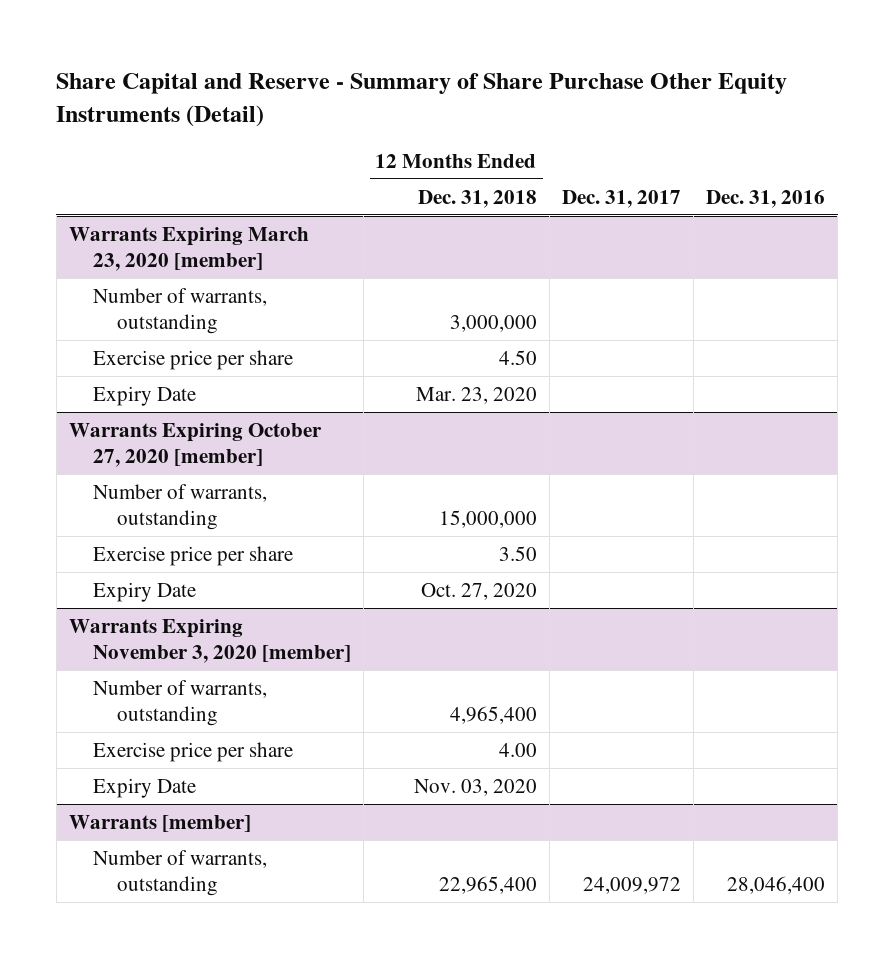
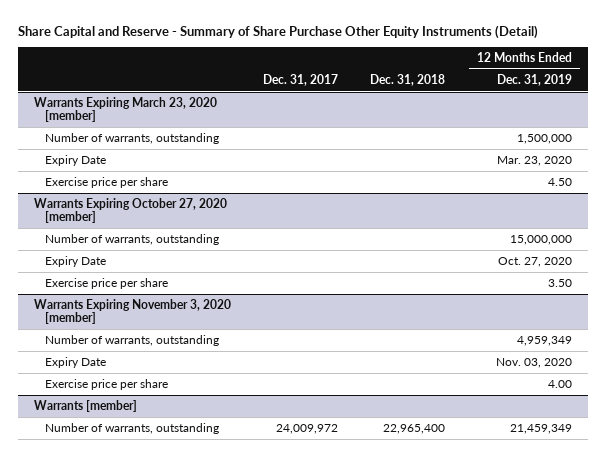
- | 12 Months Ended Dec. 31, 2018 | Dec. 31, 2017 | Dec. 31, 2016
+ | Dec. 31, 2017 | Dec. 31, 2018 | 12 Months Ended Dec. 31, 2019
@ Warrants Expiring March 23, 2020 [member]
moved down: Exercise price per share | | | 4.50
@ Warrants Expiring October 27, 2020 [member]
moved down: Exercise price per share | | | 3.50
@ Warrants Expiring November 3, 2020 [member]
moved down: Exercise price per share | | | 4.00

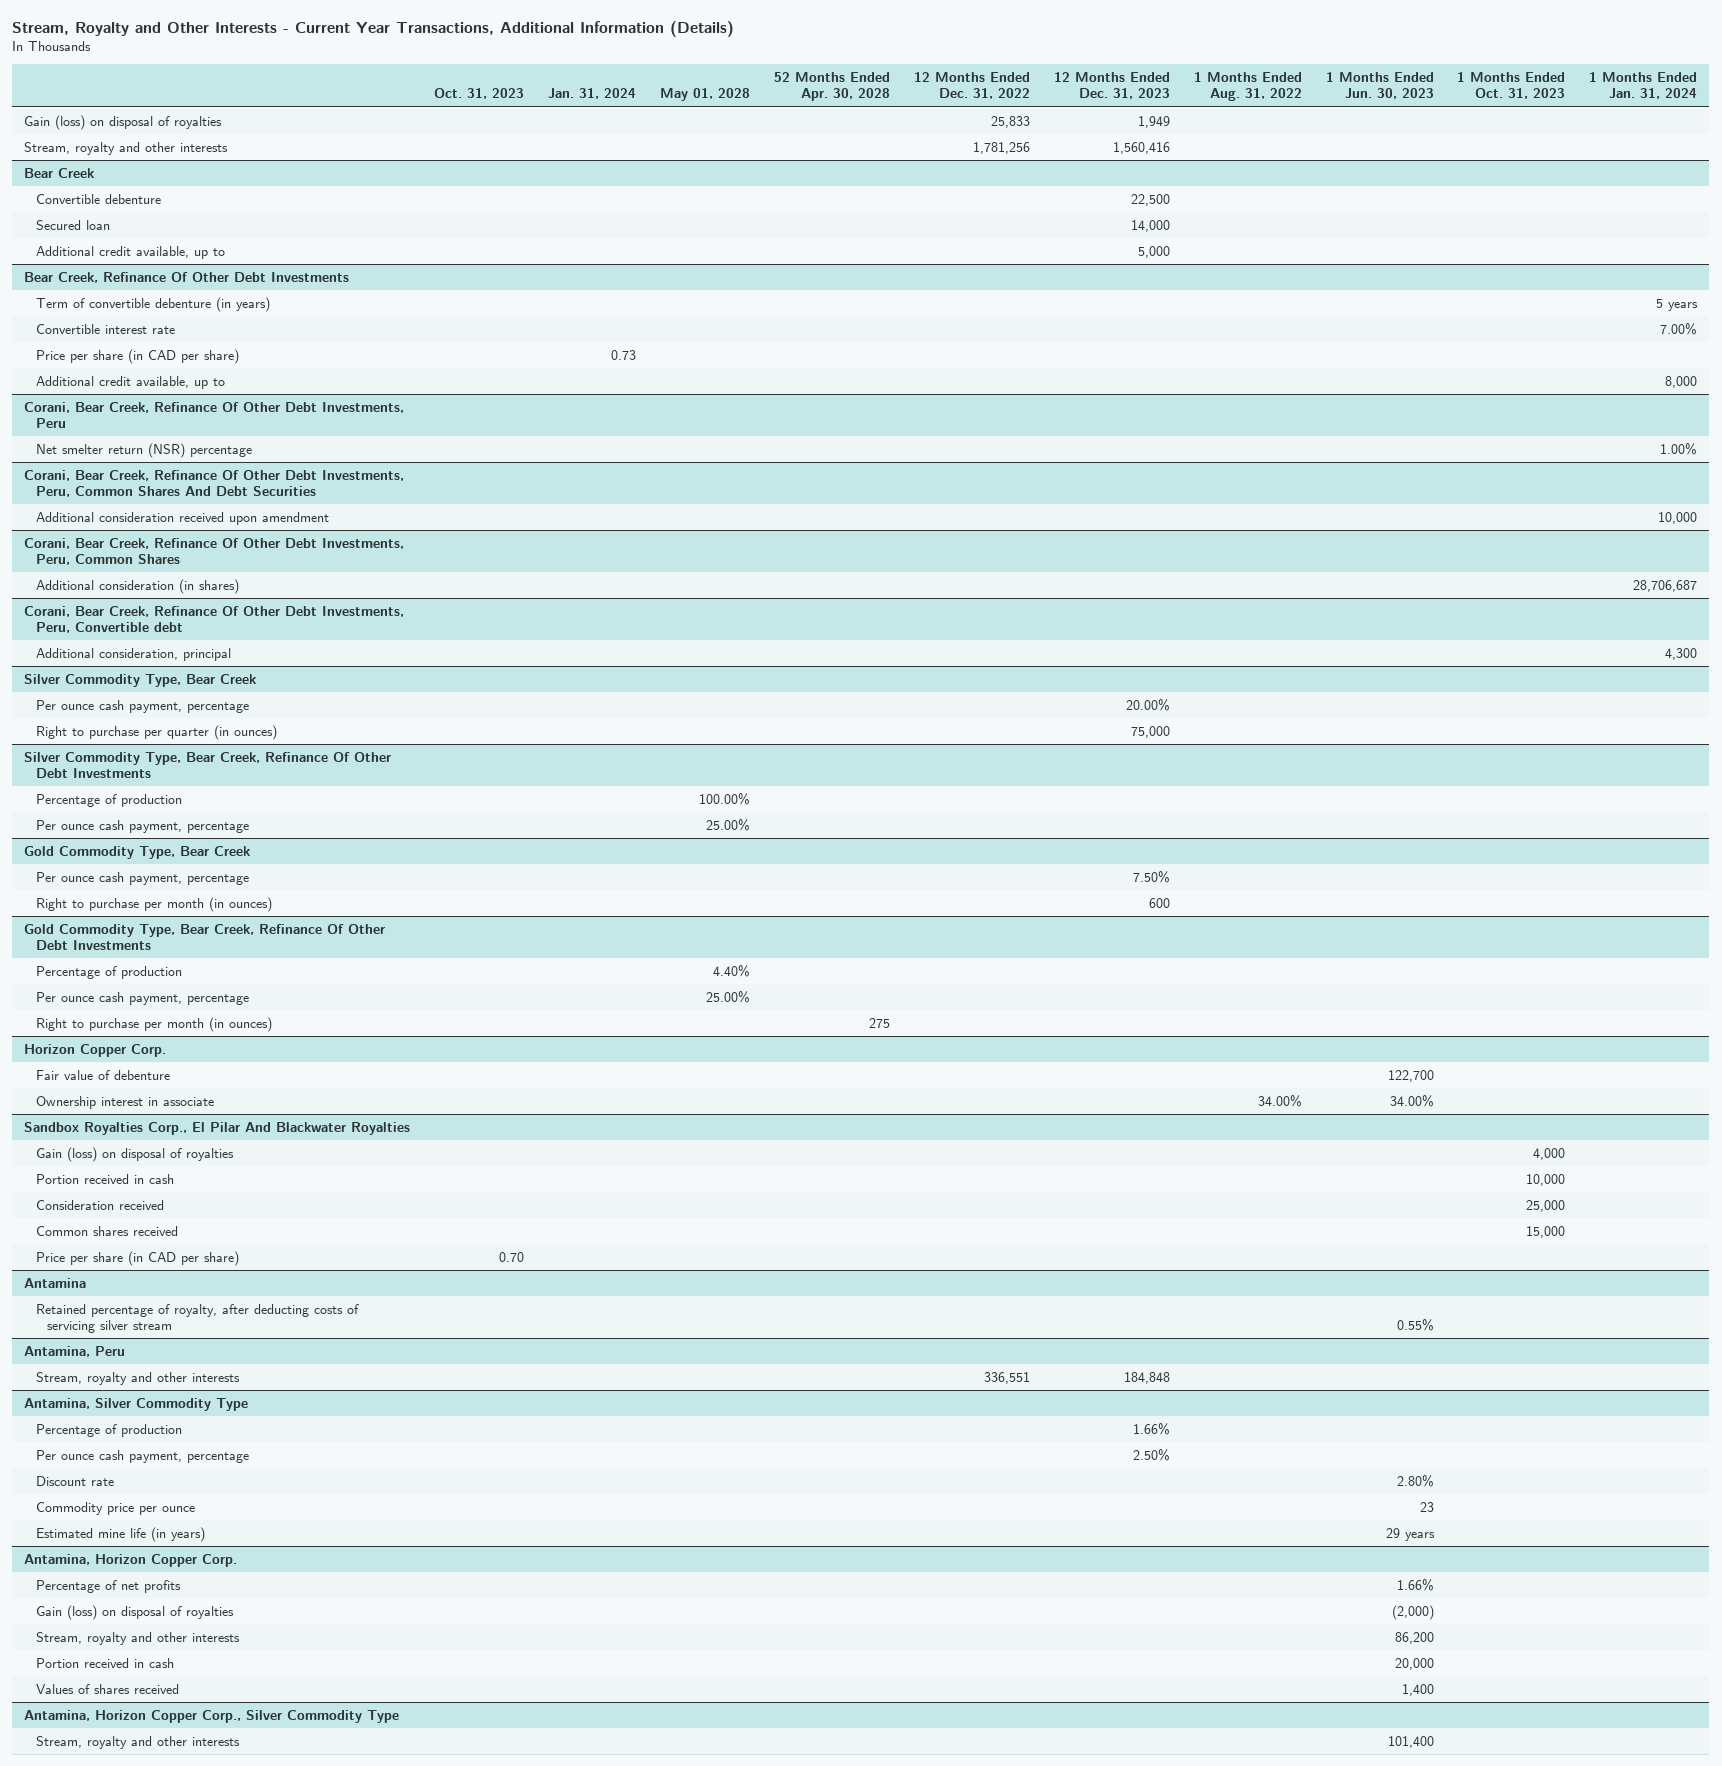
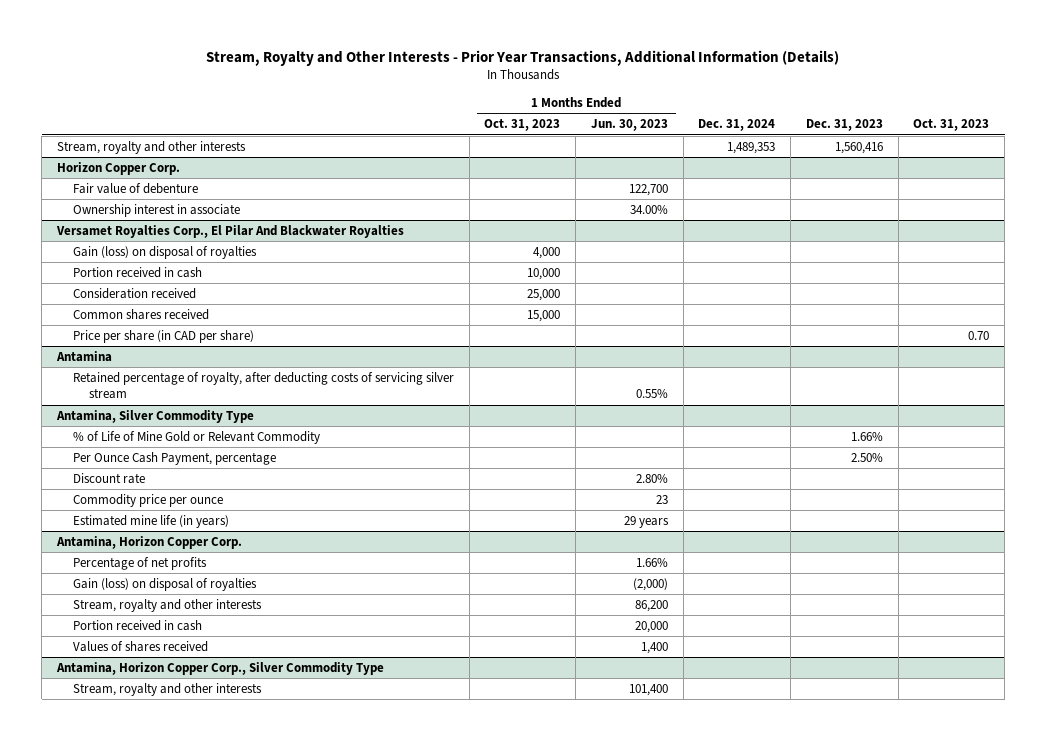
- Stream, Royalty and Other Interests - Current Year Transactions, Additional Information (Details)
+ Stream, Royalty and Other Interests - Prior Year Transactions, Additional Information (Details)
- | Oct. 31, 2023 | Jan. 31, 2024 | May 01, 2028 | 52 Months Ended Apr. 30, 2028 | 12 Months Ended Dec. 31, 2022 | 12 Months Ended Dec. 31, 2023 | 1 Months Ended Aug. 31, 2022 | 1 Months Ended Jun. 30, 2023 | 1 Months Ended Oct. 31, 2023 | 1 Months Ended Jan. 31, 2024
+ | 1 Months Ended Oct. 31, 2023 | 1 Months Ended Jun. 30, 2023 | Dec. 31, 2024 | Dec. 31, 2023 | Oct. 31, 2023
- Gain (loss) on disposal of royalties | | | | | 25,833 | 1,949 | | | |
- Bear Creek
- Convertible debenture | | | | | | 22,500 | | | |
- Secured loan | | | | | | 14,000 | | | |
- Additional credit available, up to | | | | | | 5,000 | | | |
- Bear Creek, Refinance Of Other Debt Investments
- Term of convertible debenture (in years) | | | | | | | | | | 5 years
- Convertible interest rate | | | | | | | | | | 7.00%
- Price per share (in CAD per share) | | 0.73 | | | | | | | |
- Additional credit available, up to | | | | | | | | | | 8,000
- Corani, Bear Creek, Refinance Of Other Debt Investments, Peru
- Net smelter return (NSR) percentage | | | | | | | | | | 1.00%
- Corani, Bear Creek, Refinance Of Other Debt Investments, Peru, Common Shares And Debt Securities
- Additional consideration received upon amendment | | | | | | | | | | 10,000
- Corani, Bear Creek, Refinance Of Other Debt Investments, Peru, Common Shares
- Additional consideration (in shares) | | | | | | | | | | 28,706,687
- Corani, Bear Creek, Refinance Of Other Debt Investments, Peru, Convertible debt
- Additional consideration, principal | | | | | | | | | | 4,300
- Silver Commodity Type, Bear Creek
- Per ounce cash payment, percentage | | | | | | 20.00% | | | |
- Right to purchase per quarter (in ounces) | | | | | | 75,000 | | | |
- Silver Commodity Type, Bear Creek, Refinance Of Other Debt Investments
- Percentage of production | | | 100.00% | | | | | | |
- Per ounce cash payment, percentage | | | 25.00% | | | | | | |
- Gold Commodity Type, Bear Creek
- Per ounce cash payment, percentage | | | | | | 7.50% | | | |
- Right to purchase per month (in ounces) | | | | | | 600 | | | |
- Gold Commodity Type, Bear Creek, Refinance Of Other Debt Investments
- Percentage of production | | | 4.40% | | | | | | |
- Per ounce cash payment, percentage | | | 25.00% | | | | | | |
- Right to purchase per month (in ounces) | | | | 275 | | | | | |
- Sandbox Royalties Corp., El Pilar And Blackwater Royalties
+ Versamet Royalties Corp., El Pilar And Blackwater Royalties
- Antamina, Peru
- Stream, royalty and other interests | | | | | 336,551 | 184,848 | | | |
@ Antamina, Silver Commodity Type
- Percentage of production | | | | | | 1.66% | | | |
- Per ounce cash payment, percentage | | | | | | 2.50% | | | |
+ % of Life of Mine Gold or Relevant Commodity | | | | 1.66% |
+ Per Ounce Cash Payment, percentage | | | | 2.50% |

